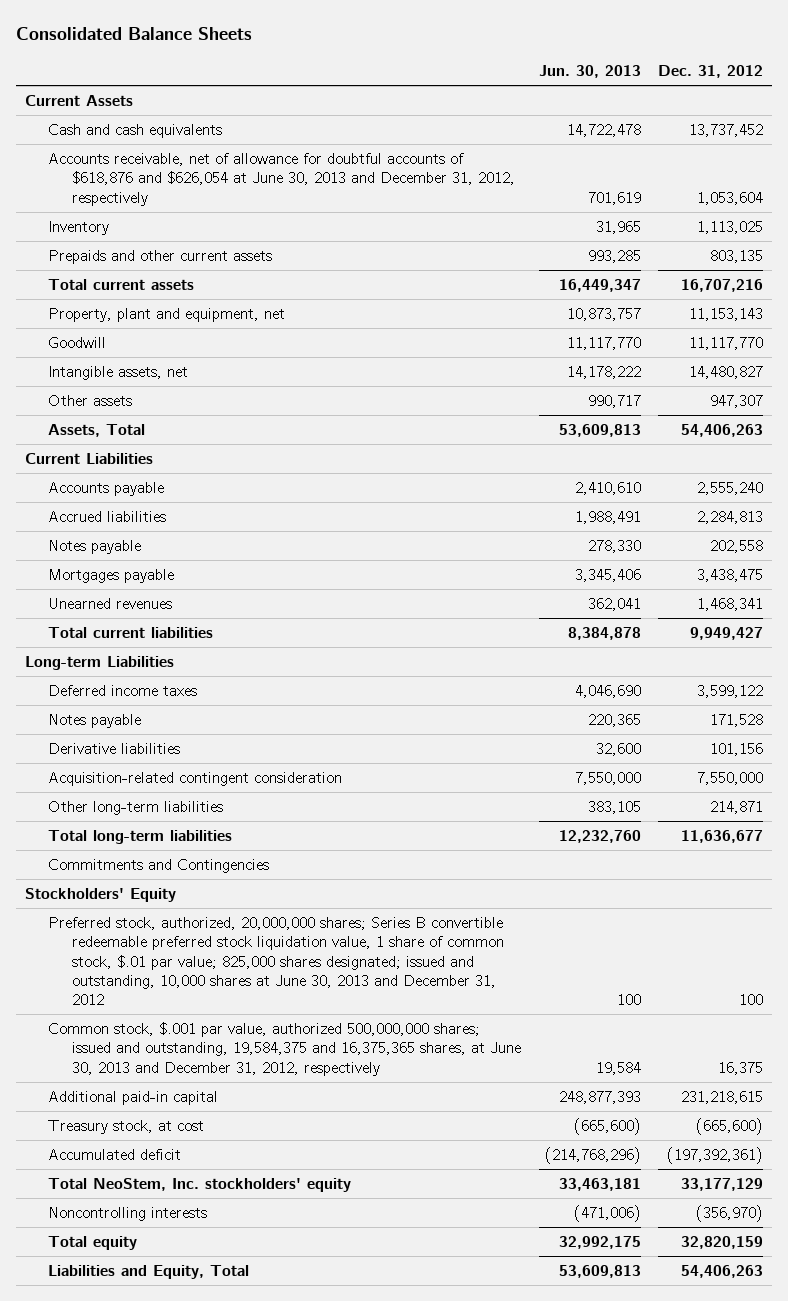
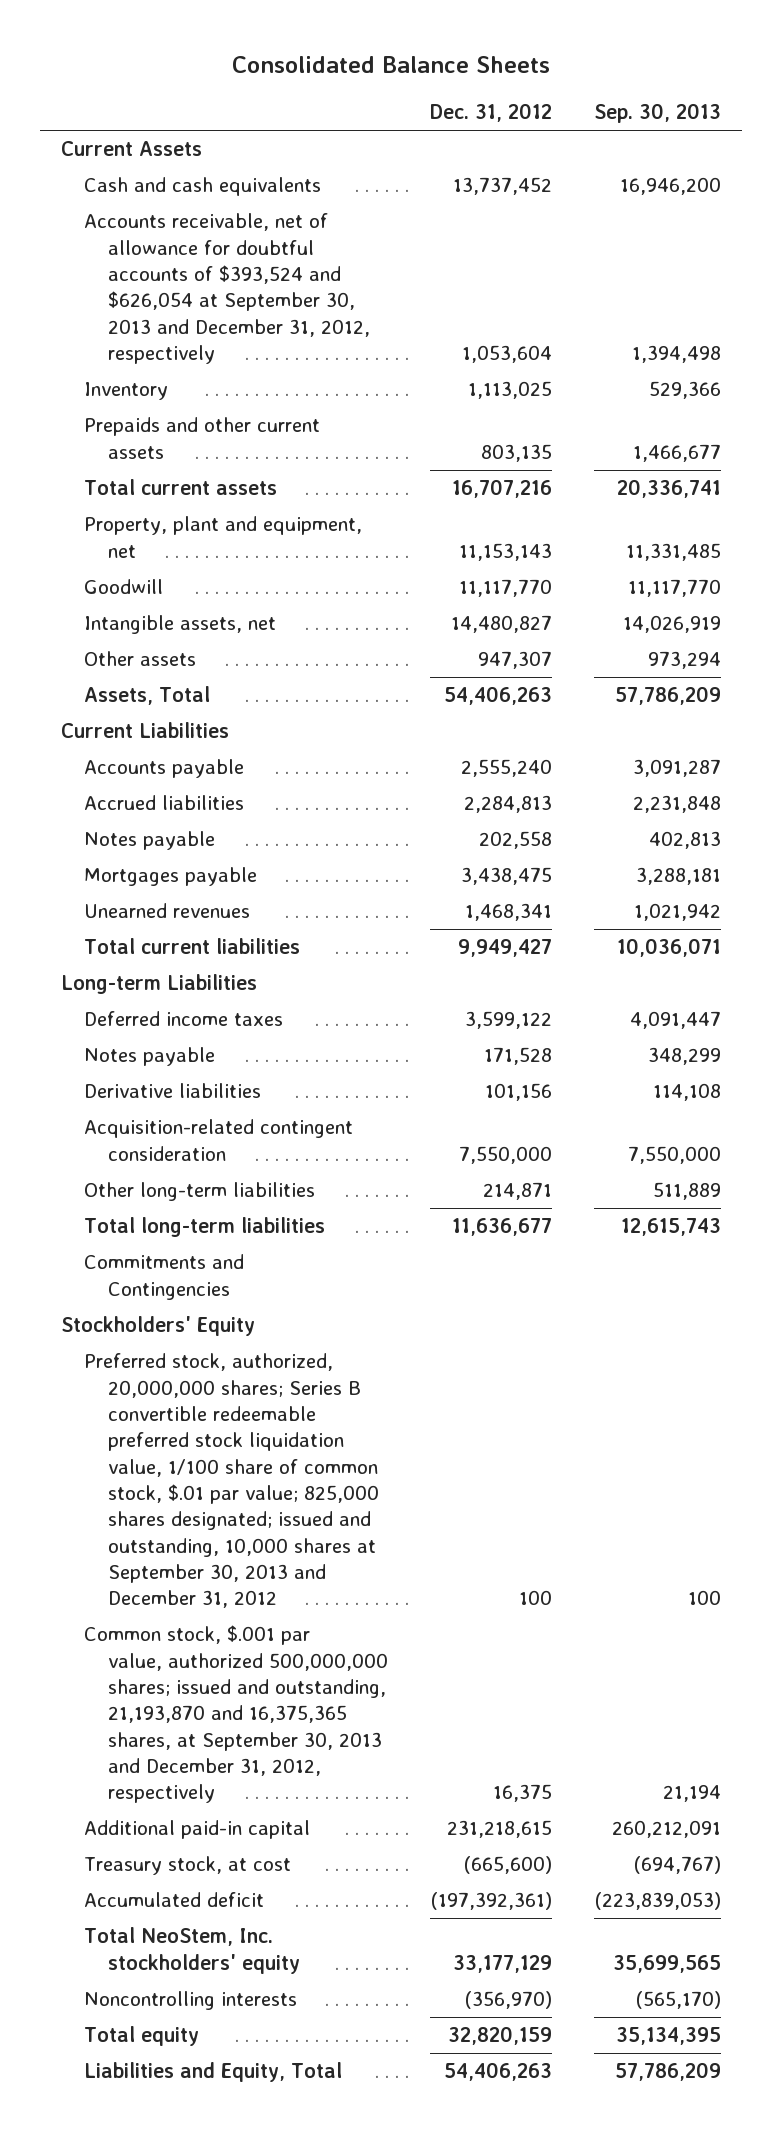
- | Jun. 30, 2013 | Dec. 31, 2012
+ | Dec. 31, 2012 | Sep. 30, 2013
- Accounts receivable, net of allowance for doubtful accounts of $618,876 and $626,054 at June 30, 2013 and December 31, 2012, respectively | 701,619 | 1,053,604
+ Accounts receivable, net of allowance for doubtful accounts of $393,524 and $626,054 at September 30, 2013 and December 31, 2012, respectively | 1,053,604 | 1,394,498
- Preferred stock, authorized, 20,000,000 shares; Series B convertible redeemable preferred stock liquidation value, 1 share of common stock, $.01 par value; 825,000 shares designated; issued and outstanding, 10,000 shares at June 30, 2013 and December 31, 2012 | 100 | 100
- Common stock, $.001 par value, authorized 500,000,000 shares; issued and outstanding, 19,584,375 and 16,375,365 shares, at June 30, 2013 and December 31, 2012, respectively | 19,584 | 16,375
+ Preferred stock, authorized, 20,000,000 shares; Series B convertible redeemable preferred stock liquidation value, 1/100 share of common stock, $.01 par value; 825,000 shares designated; issued and outstanding, 10,000 shares at September 30, 2013 and December 31, 2012 | 100 | 100
+ Common stock, $.001 par value, authorized 500,000,000 shares; issued and outstanding, 21,193,870 and 16,375,365 shares, at September 30, 2013 and December 31, 2012, respectively | 16,375 | 21,194

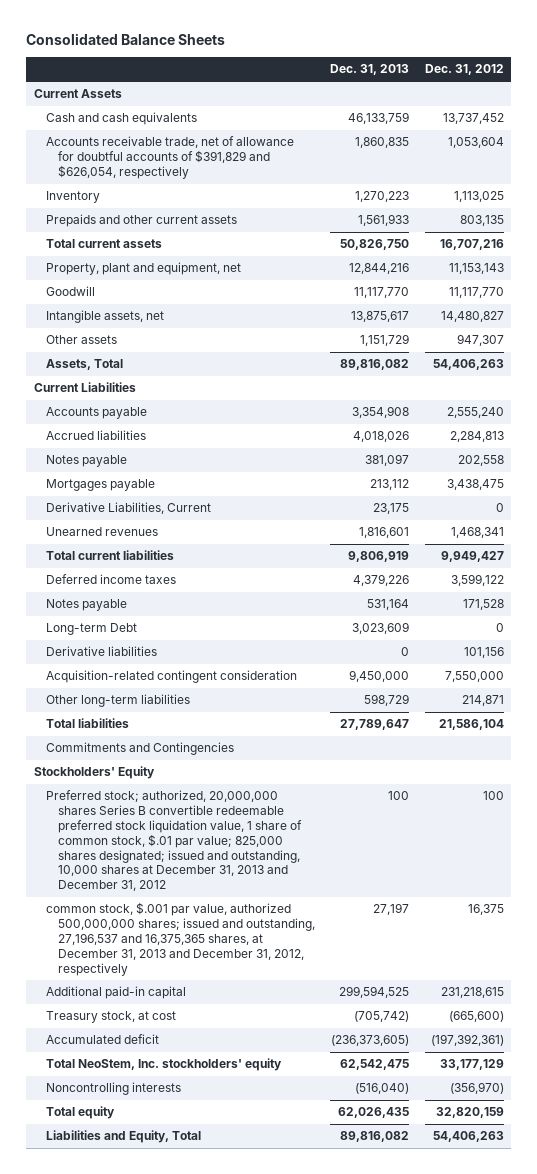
- | Dec. 31, 2012 | Sep. 30, 2013
+ | Dec. 31, 2013 | Dec. 31, 2012
- Accounts receivable, net of allowance for doubtful accounts of $393,524 and $626,054 at September 30, 2013 and December 31, 2012, respectively | 1,053,604 | 1,394,498
+ Accounts receivable trade, net of allowance for doubtful accounts of $391,829 and $626,054, respectively | 1,860,835 | 1,053,604
+ Derivative Liabilities, Current | 23,175 | 0
- Long-term Liabilities
+ Long-term Debt | 3,023,609 | 0
- Total long-term liabilities | 11,636,677 | 12,615,743
+ Total liabilities | 27,789,647 | 21,586,104
- Preferred stock, authorized, 20,000,000 shares; Series B convertible redeemable preferred stock liquidation value, 1/100 share of common stock, $.01 par value; 825,000 shares designated; issued and outstanding, 10,000 shares at September 30, 2013 and December 31, 2012 | 100 | 100
- Common stock, $.001 par value, authorized 500,000,000 shares; issued and outstanding, 21,193,870 and 16,375,365 shares, at September 30, 2013 and December 31, 2012, respectively | 16,375 | 21,194
+ Preferred stock; authorized, 20,000,000 shares Series B convertible redeemable preferred stock liquidation value, 1 share of common stock, $.01 par value; 825,000 shares designated; issued and outstanding, 10,000 shares at December 31, 2013 and December 31, 2012 | 100 | 100
+ common stock, $.001 par value, authorized 500,000,000 shares; issued and outstanding, 27,196,537 and 16,375,365 shares, at December 31, 2013 and December 31, 2012, respectively | 27,197 | 16,375

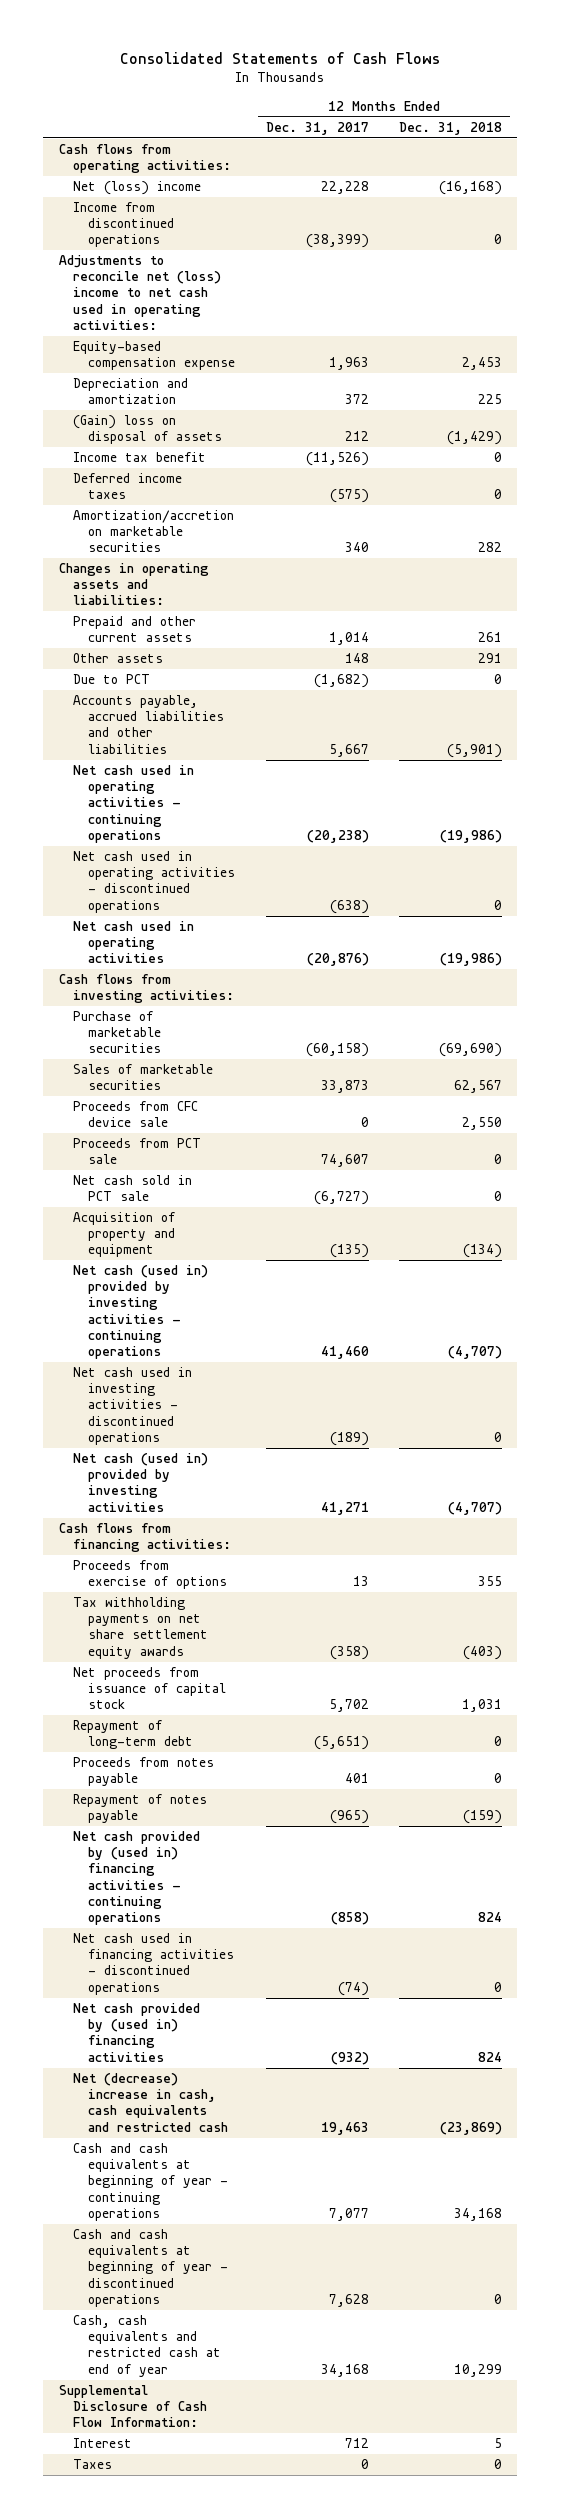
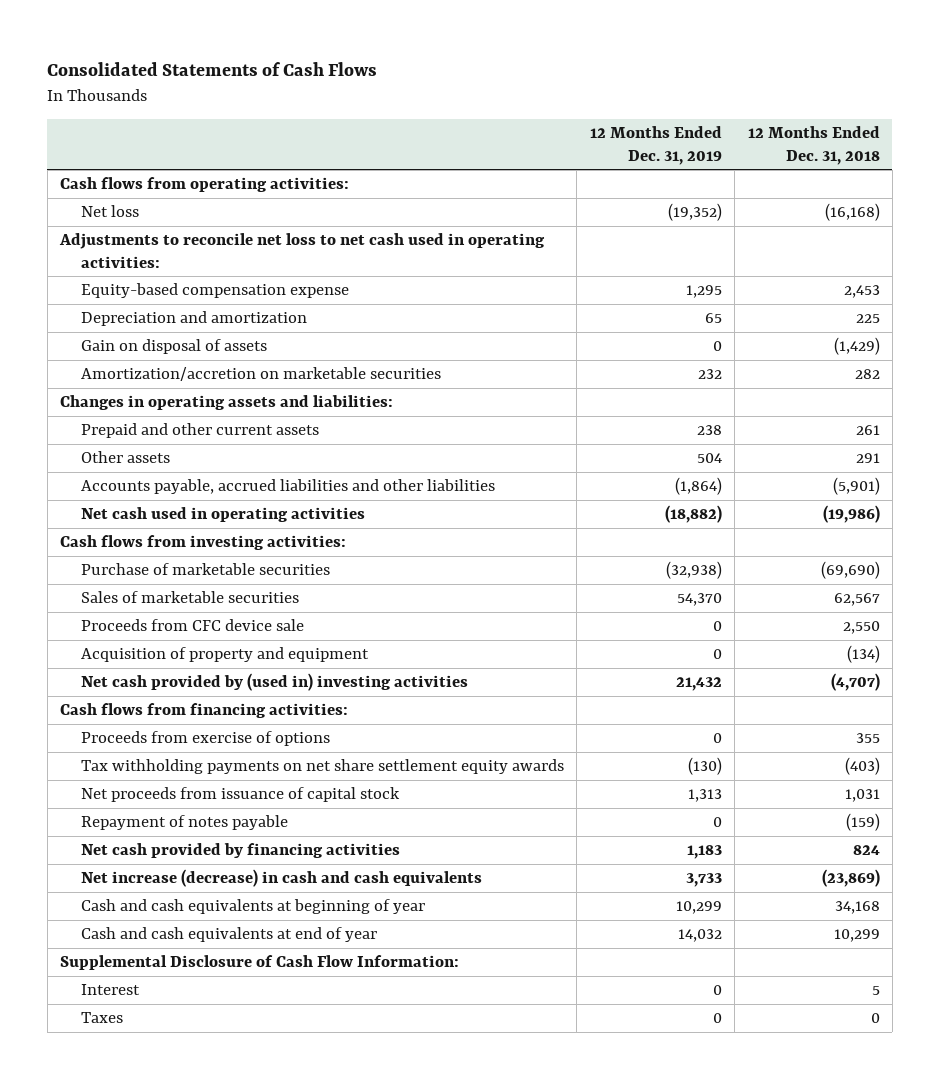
- | 12 Months Ended Dec. 31, 2017 | 12 Months Ended Dec. 31, 2018
+ | 12 Months Ended Dec. 31, 2019 | 12 Months Ended Dec. 31, 2018
- Net (loss) income | 22,228 | (16,168)
- Income from discontinued operations | (38,399) | 0
- Adjustments to reconcile net (loss) income to net cash used in operating activities:
+ Net loss | (19,352) | (16,168)
+ Adjustments to reconcile net loss to net cash used in operating activities:
- (Gain) loss on disposal of assets | 212 | (1,429)
- Income tax benefit | (11,526) | 0
- Deferred income taxes | (575) | 0
+ Gain on disposal of assets | 0 | (1,429)
- Due to PCT | (1,682) | 0
- Net cash used in operating activities - continuing operations | (20,238) | (19,986)
- Net cash used in operating activities - discontinued operations | (638) | 0
- Proceeds from PCT sale | 74,607 | 0
- Net cash sold in PCT sale | (6,727) | 0
- Net cash (used in) provided by investing activities - continuing operations | 41,460 | (4,707)
- Net cash used in investing activities - discontinued operations | (189) | 0
- Net cash (used in) provided by investing activities | 41,271 | (4,707)
+ Net cash provided by (used in) investing activities | 21,432 | (4,707)
- Repayment of long-term debt | (5,651) | 0
- Proceeds from notes payable | 401 | 0
- Net cash provided by (used in) financing activities - continuing operations | (858) | 824
- Net cash used in financing activities - discontinued operations | (74) | 0
- Net cash provided by (used in) financing activities | (932) | 824
- Net (decrease) increase in cash, cash equivalents and restricted cash | 19,463 | (23,869)
- Cash and cash equivalents at beginning of year - continuing operations | 7,077 | 34,168
- Cash and cash equivalents at beginning of year - discontinued operations | 7,628 | 0
- Cash, cash equivalents and restricted cash at end of year | 34,168 | 10,299
+ Net cash provided by financing activities | 1,183 | 824
+ Net increase (decrease) in cash and cash equivalents | 3,733 | (23,869)
+ Cash and cash equivalents at beginning of year | 10,299 | 34,168
+ Cash and cash equivalents at end of year | 14,032 | 10,299

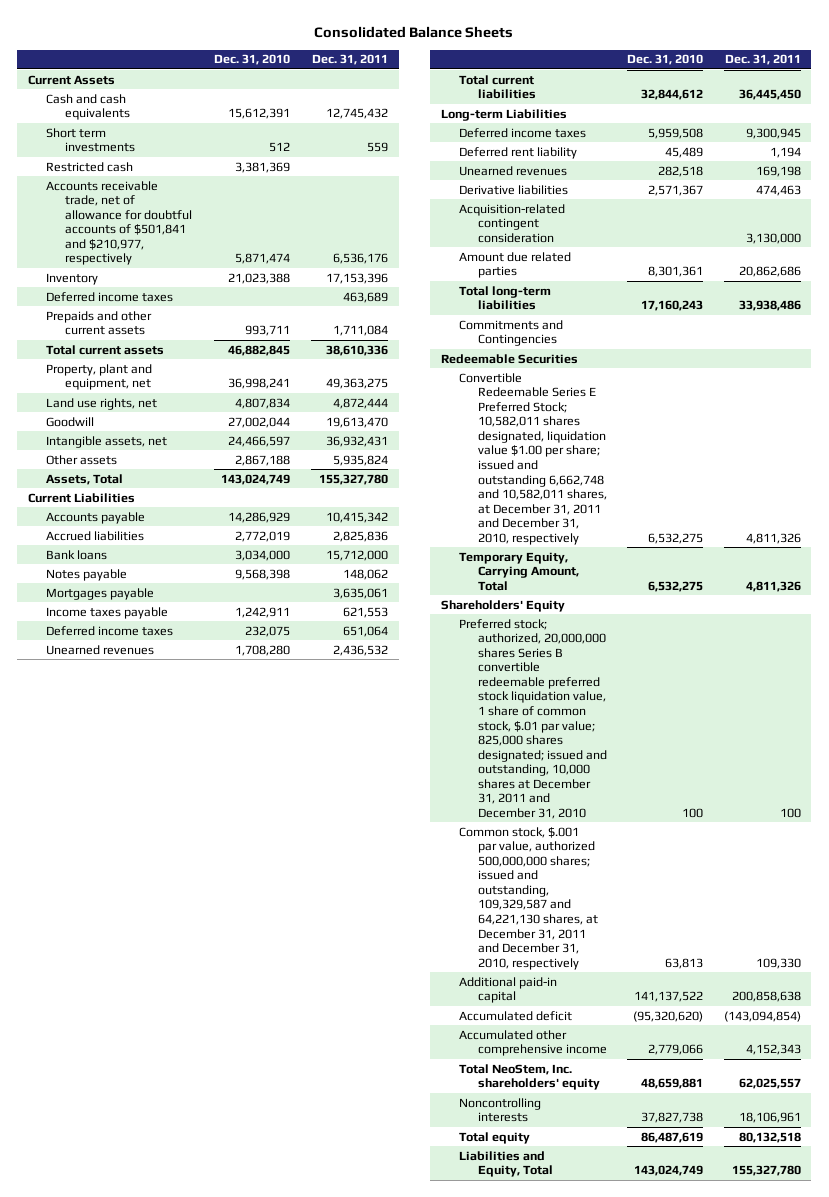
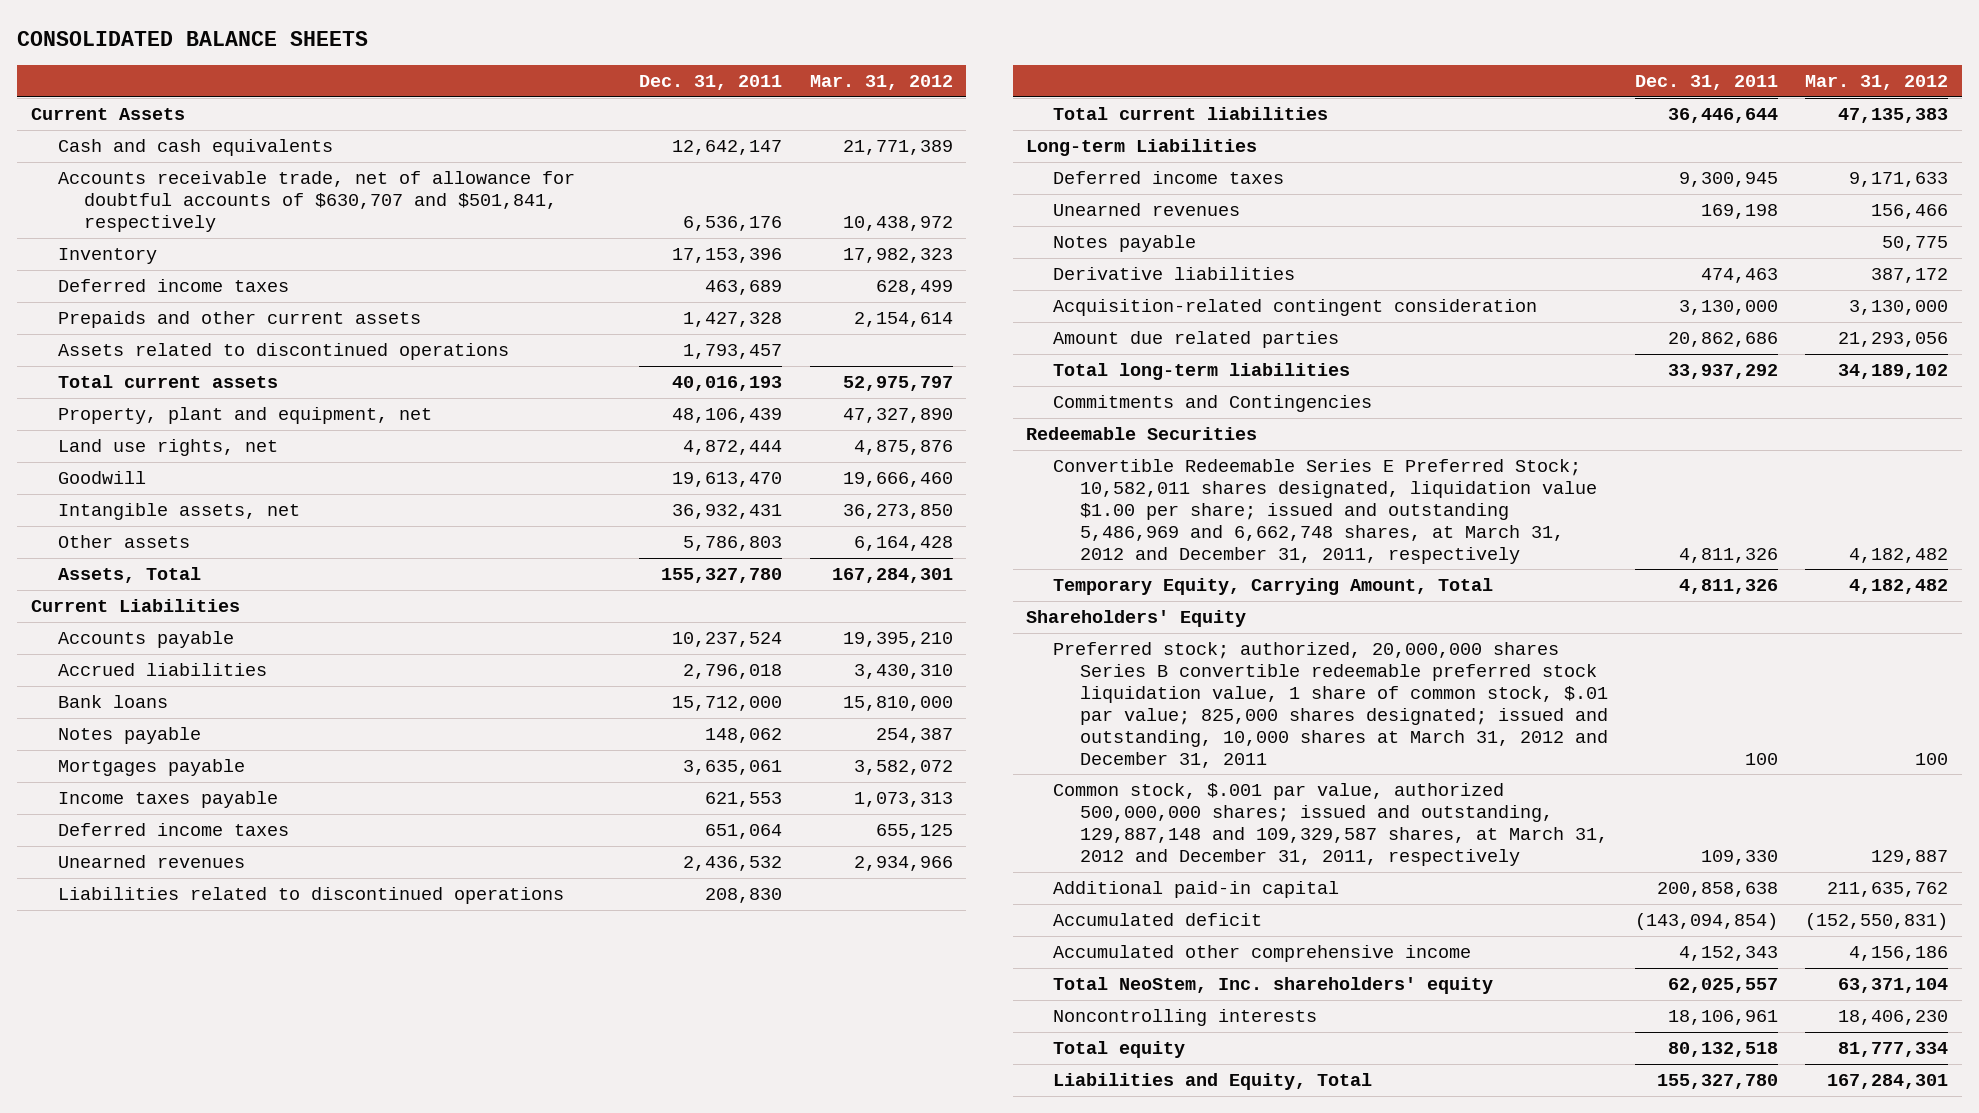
- Consolidated Balance Sheets
+ CONSOLIDATED BALANCE SHEETS
- | Dec. 31, 2010 | Dec. 31, 2011
+ | Dec. 31, 2011 | Mar. 31, 2012
- Cash and cash equivalents | 15,612,391 | 12,745,432
- Short term investments | 512 | 559
- Restricted cash | 3,381,369 |
- Accounts receivable trade, net of allowance for doubtful accounts of $501,841 and $210,977, respectively | 5,871,474 | 6,536,176
+ Cash and cash equivalents | 12,642,147 | 21,771,389
+ Accounts receivable trade, net of allowance for doubtful accounts of $630,707 and $501,841, respectively | 6,536,176 | 10,438,972
- Prepaids and other current assets | 993,711 | 1,711,084
- Total current assets | 46,882,845 | 38,610,336
- Property, plant and equipment, net | 36,998,241 | 49,363,275
+ Prepaids and other current assets | 1,427,328 | 2,154,614
+ Assets related to discontinued operations | 1,793,457 |
+ Total current assets | 40,016,193 | 52,975,797
+ Property, plant and equipment, net | 48,106,439 | 47,327,890
- Other assets | 2,867,188 | 5,935,824
+ Other assets | 5,786,803 | 6,164,428
- Accounts payable | 14,286,929 | 10,415,342
- Accrued liabilities | 2,772,019 | 2,825,836
+ Accounts payable | 10,237,524 | 19,395,210
+ Accrued liabilities | 2,796,018 | 3,430,310
- Total current liabilities | 32,844,612 | 36,445,450
+ Liabilities related to discontinued operations | 208,830 |
+ Total current liabilities | 36,446,644 | 47,135,383
- Deferred rent liability | 45,489 | 1,194
+ Notes payable | | 50,775
- Total long-term liabilities | 17,160,243 | 33,938,486
+ Total long-term liabilities | 33,937,292 | 34,189,102
- Convertible Redeemable Series E Preferred Stock; 10,582,011 shares designated, liquidation value $1.00 per share; issued and outstanding 6,662,748 and 10,582,011 shares, at December 31, 2011 and December 31, 2010, respectively | 6,532,275 | 4,811,326
+ Convertible Redeemable Series E Preferred Stock; 10,582,011 shares designated, liquidation value $1.00 per share; issued and outstanding 5,486,969 and 6,662,748 shares, at March 31, 2012 and December 31, 2011, respectively | 4,811,326 | 4,182,482
- Preferred stock; authorized, 20,000,000 shares Series B convertible redeemable preferred stock liquidation value, 1 share of common stock, $.01 par value; 825,000 shares designated; issued and outstanding, 10,000 shares at December 31, 2011 and December 31, 2010 | 100 | 100
- Common stock, $.001 par value, authorized 500,000,000 shares; issued and outstanding, 109,329,587 and 64,221,130 shares, at December 31, 2011 and December 31, 2010, respectively | 63,813 | 109,330
+ Preferred stock; authorized, 20,000,000 shares Series B convertible redeemable preferred stock liquidation value, 1 share of common stock, $.01 par value; 825,000 shares designated; issued and outstanding, 10,000 shares at March 31, 2012 and December 31, 2011 | 100 | 100
+ Common stock, $.001 par value, authorized 500,000,000 shares; issued and outstanding, 129,887,148 and 109,329,587 shares, at March 31, 2012 and December 31, 2011, respectively | 109,330 | 129,887

